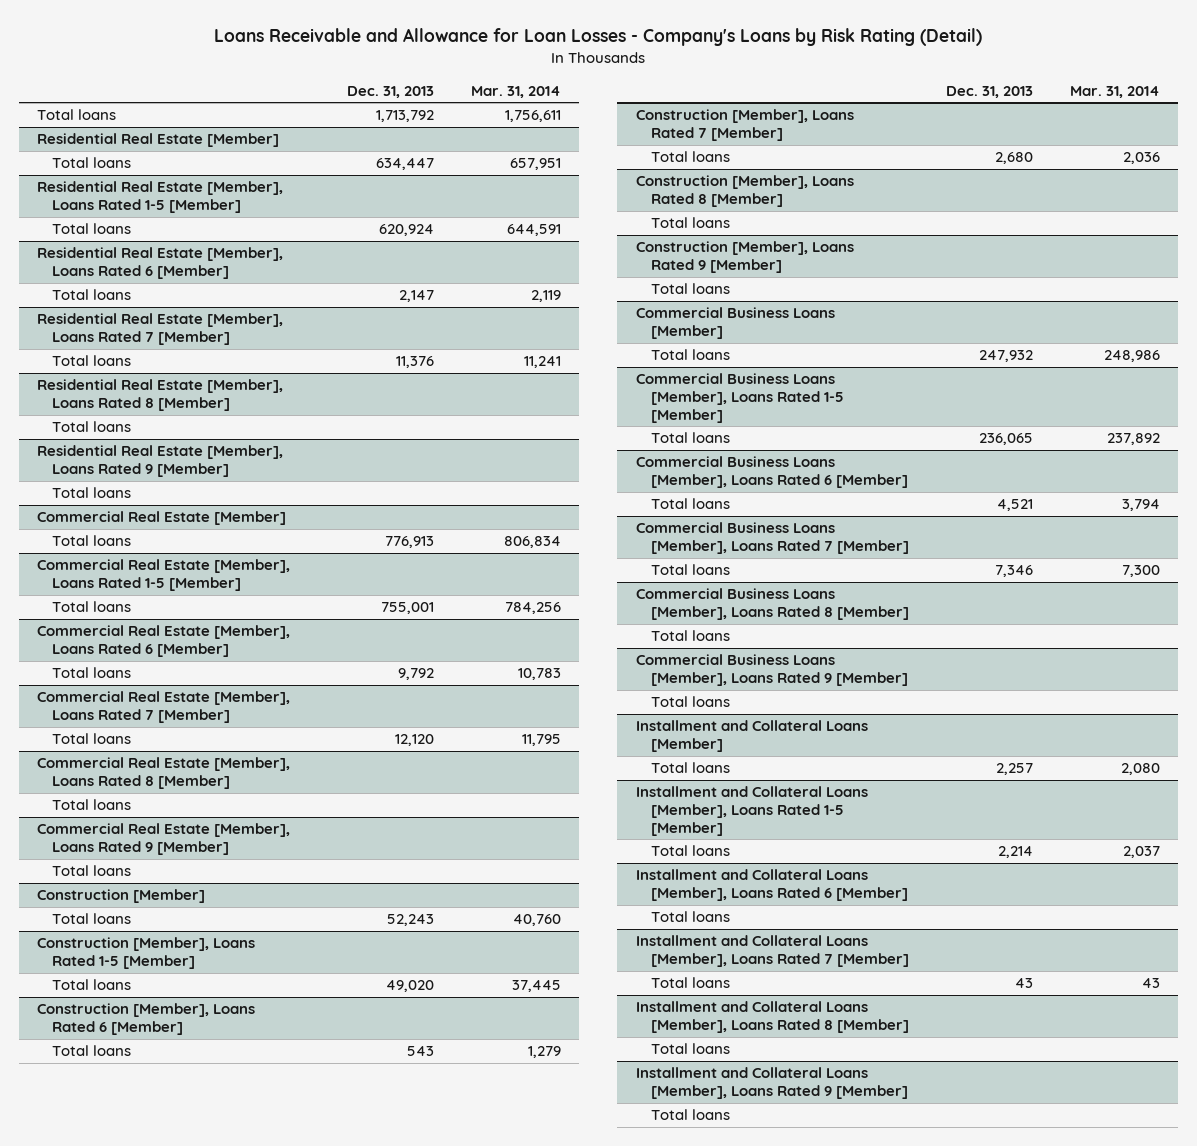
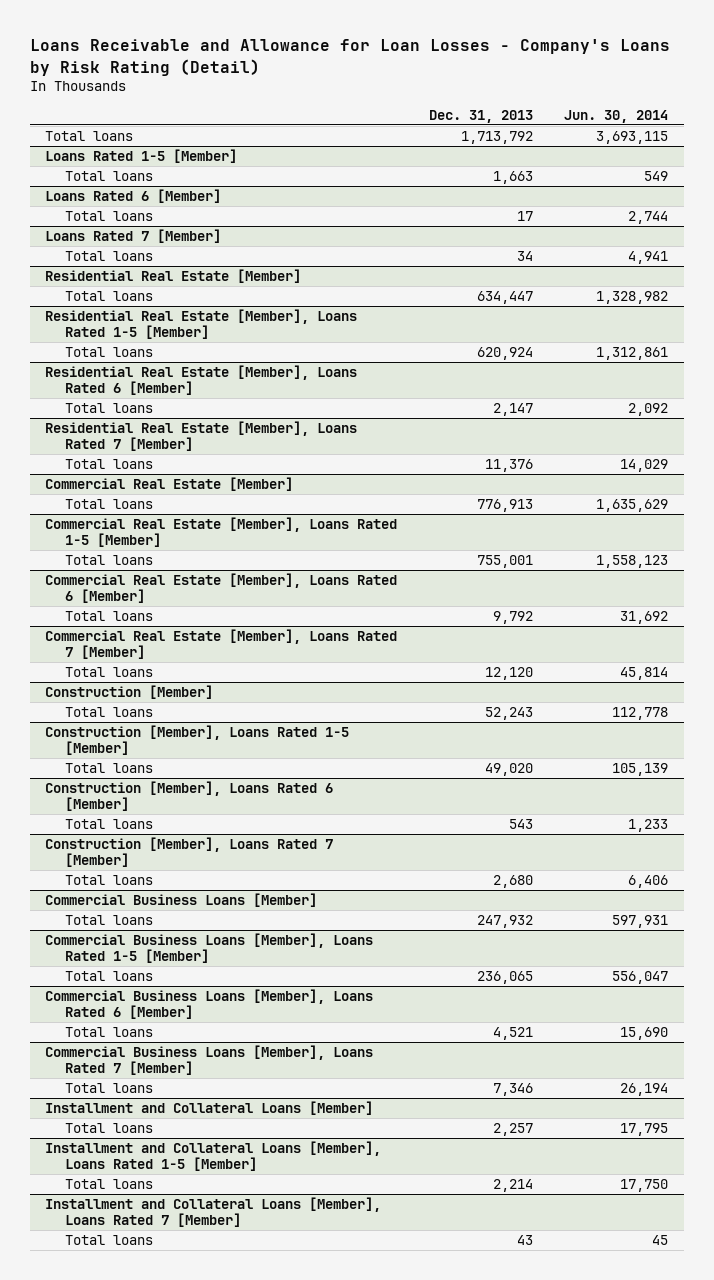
- | Dec. 31, 2013 | Mar. 31, 2014
+ | Dec. 31, 2013 | Jun. 30, 2014
+ Loans Rated 1-5 [Member]
+ Total loans | 1,663 | 549
+ Loans Rated 6 [Member]
+ Total loans | 17 | 2,744
+ Loans Rated 7 [Member]
+ Total loans | 34 | 4,941
- Residential Real Estate [Member], Loans Rated 8 [Member]
- Total loans
- Residential Real Estate [Member], Loans Rated 9 [Member]
- Total loans
- Commercial Real Estate [Member], Loans Rated 8 [Member]
- Total loans
- Commercial Real Estate [Member], Loans Rated 9 [Member]
- Total loans
- Construction [Member], Loans Rated 8 [Member]
- Total loans
- Construction [Member], Loans Rated 9 [Member]
- Total loans
- Commercial Business Loans [Member], Loans Rated 8 [Member]
- Total loans
- Commercial Business Loans [Member], Loans Rated 9 [Member]
- Total loans
- Installment and Collateral Loans [Member], Loans Rated 6 [Member]
- Total loans
- Installment and Collateral Loans [Member], Loans Rated 8 [Member]
- Total loans
- Installment and Collateral Loans [Member], Loans Rated 9 [Member]
- Total loans

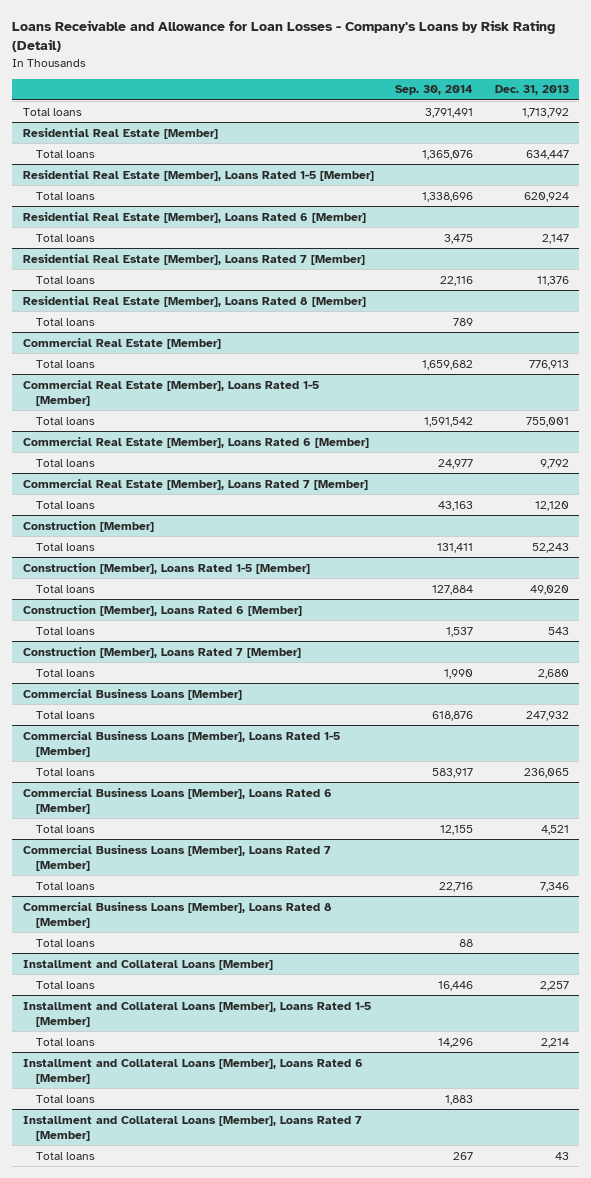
- | Dec. 31, 2013 | Jun. 30, 2014
+ | Sep. 30, 2014 | Dec. 31, 2013
- Loans Rated 1-5 [Member]
- Total loans | 1,663 | 549
- Loans Rated 6 [Member]
- Total loans | 17 | 2,744
- Loans Rated 7 [Member]
- Total loans | 34 | 4,941
+ Residential Real Estate [Member], Loans Rated 8 [Member]
+ Total loans | 789 |
+ Commercial Business Loans [Member], Loans Rated 8 [Member]
+ Total loans | 88 |
+ Installment and Collateral Loans [Member], Loans Rated 6 [Member]
+ Total loans | 1,883 |

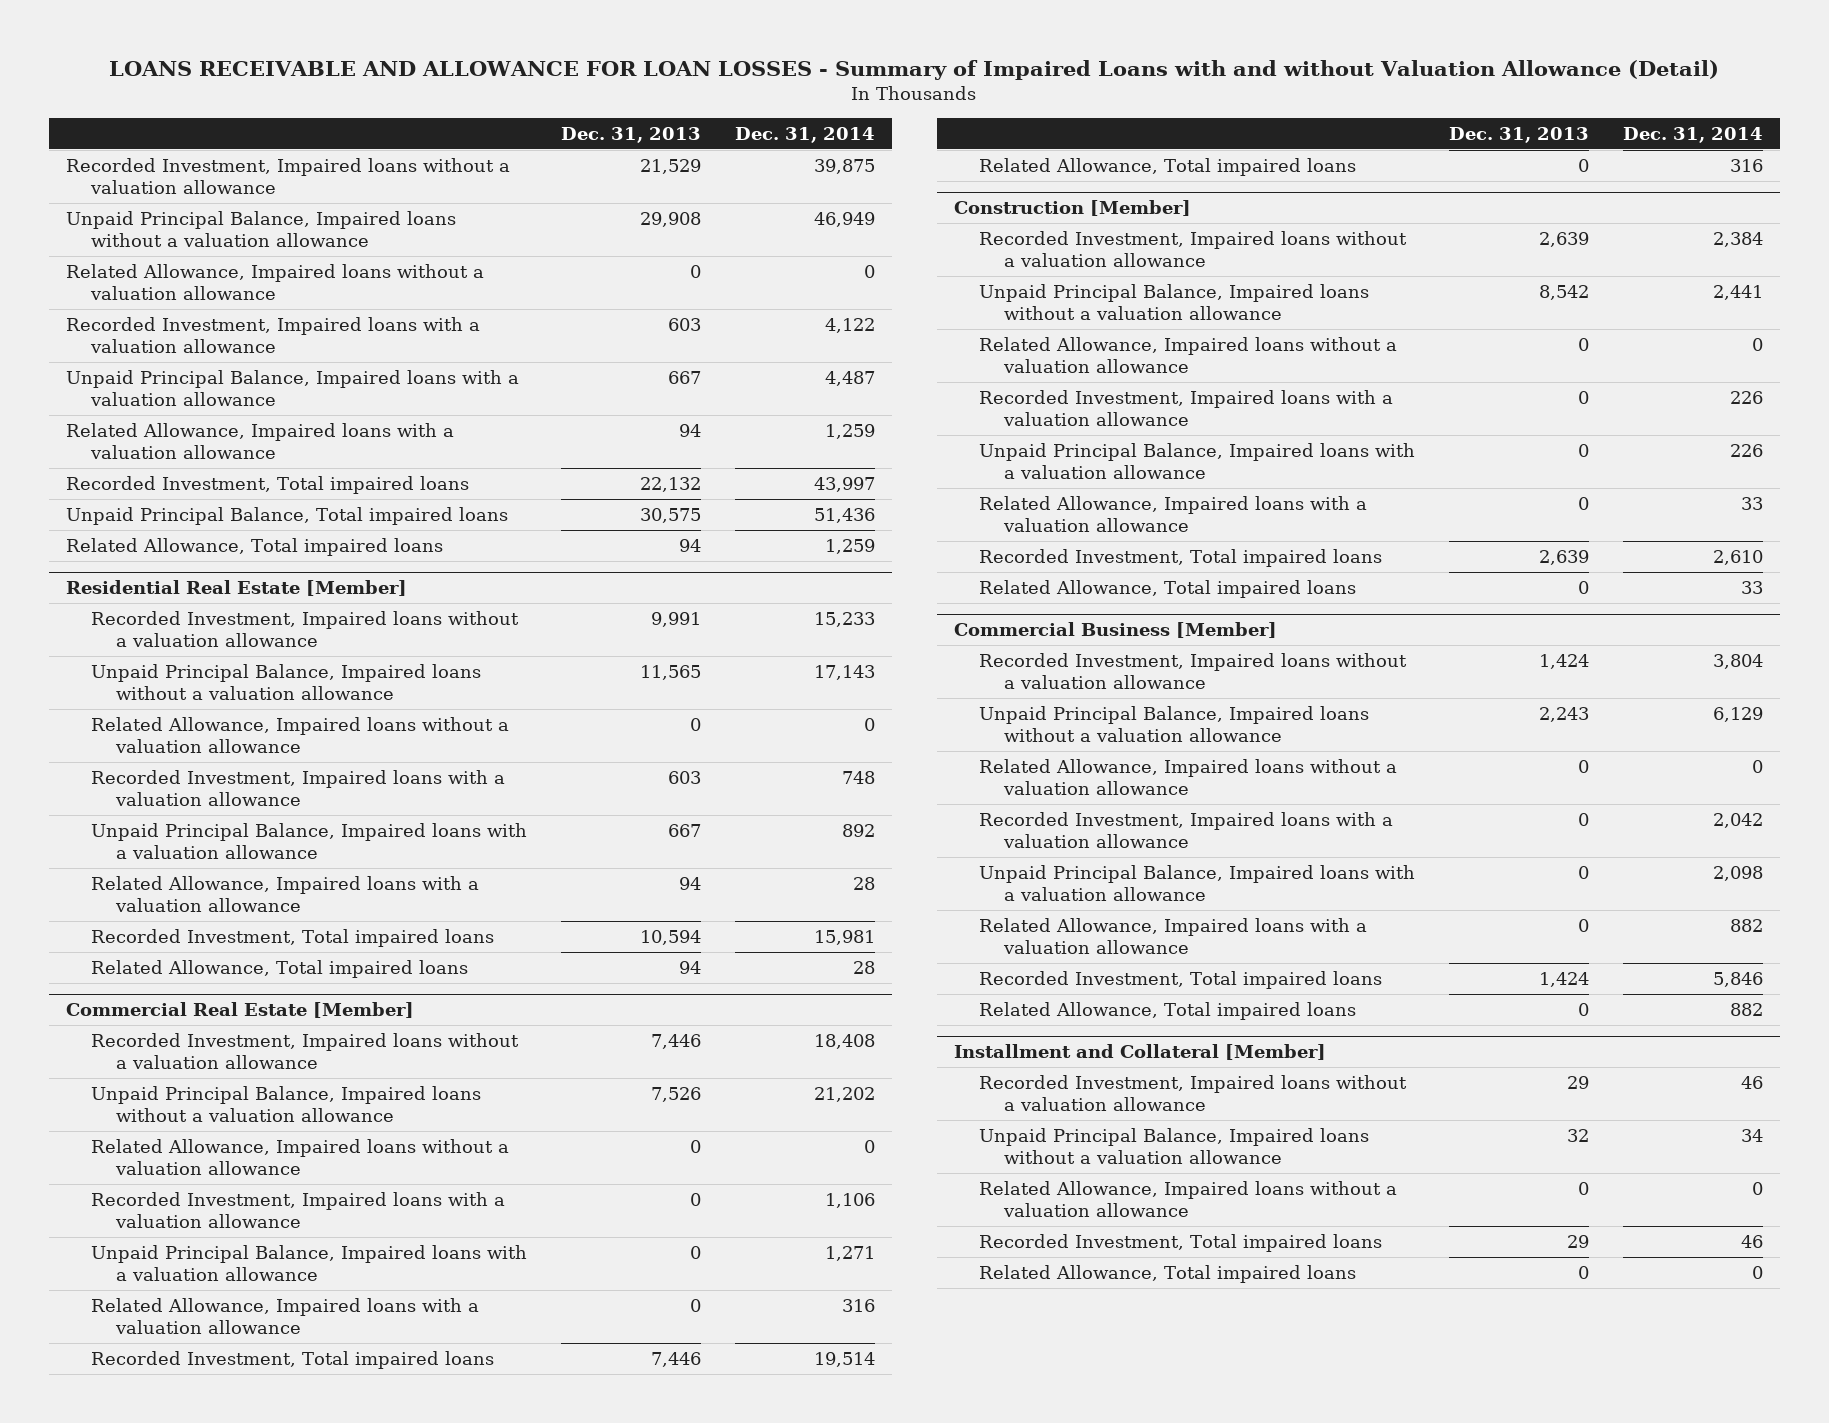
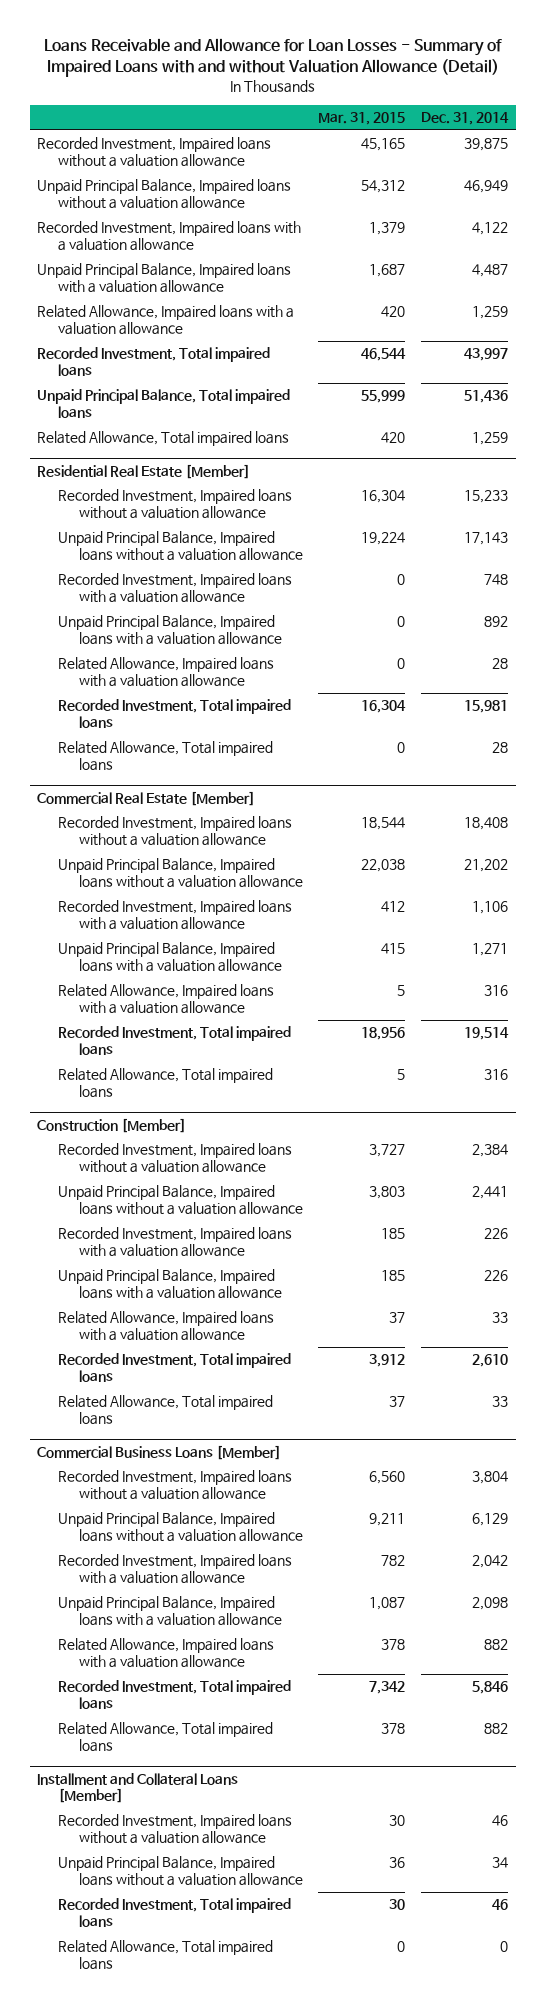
- LOANS RECEIVABLE AND ALLOWANCE FOR LOAN LOSSES - Summary of Impaired Loans with and without Valuation Allowance (Detail)
+ Loans Receivable and Allowance for Loan Losses - Summary of Impaired Loans with and without Valuation Allowance (Detail)
- | Dec. 31, 2013 | Dec. 31, 2014
+ | Mar. 31, 2015 | Dec. 31, 2014
- Related Allowance, Impaired loans without a valuation allowance | 0 | 0
@ Residential Real Estate [Member]
- Related Allowance, Impaired loans without a valuation allowance | 0 | 0
@ Commercial Real Estate [Member]
- Related Allowance, Impaired loans without a valuation allowance | 0 | 0
@ Construction [Member]
- Related Allowance, Impaired loans without a valuation allowance | 0 | 0
- Commercial Business [Member]
+ Commercial Business Loans [Member]
- Related Allowance, Impaired loans without a valuation allowance | 0 | 0
- Installment and Collateral [Member]
+ Installment and Collateral Loans [Member]
- Related Allowance, Impaired loans without a valuation allowance | 0 | 0

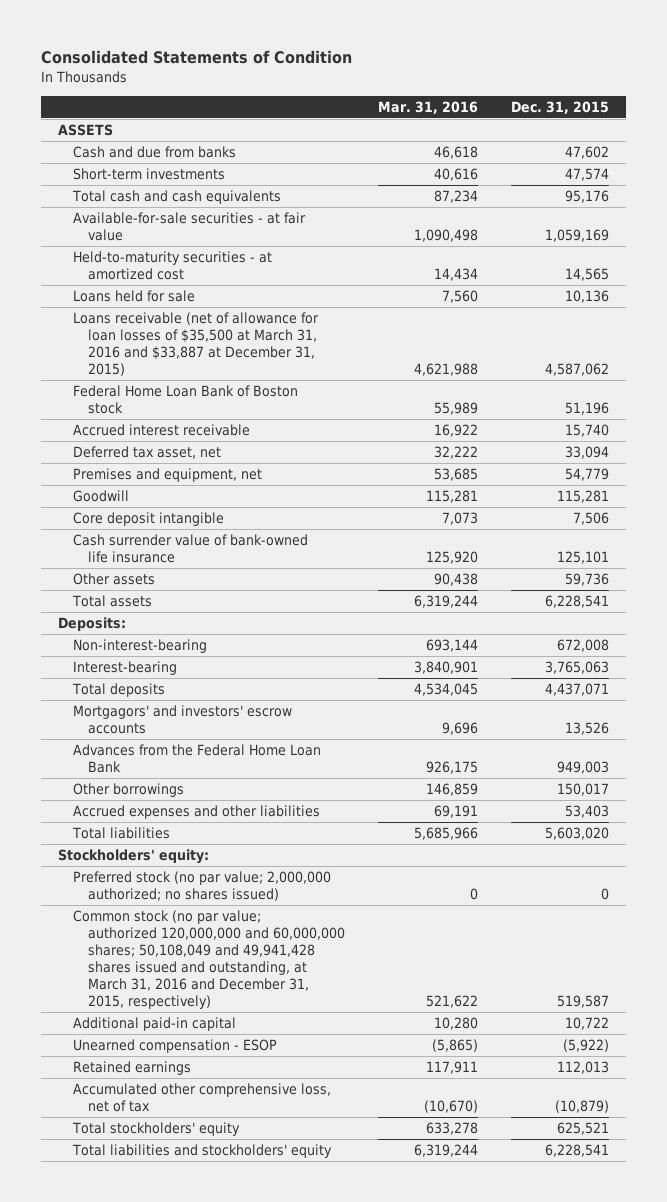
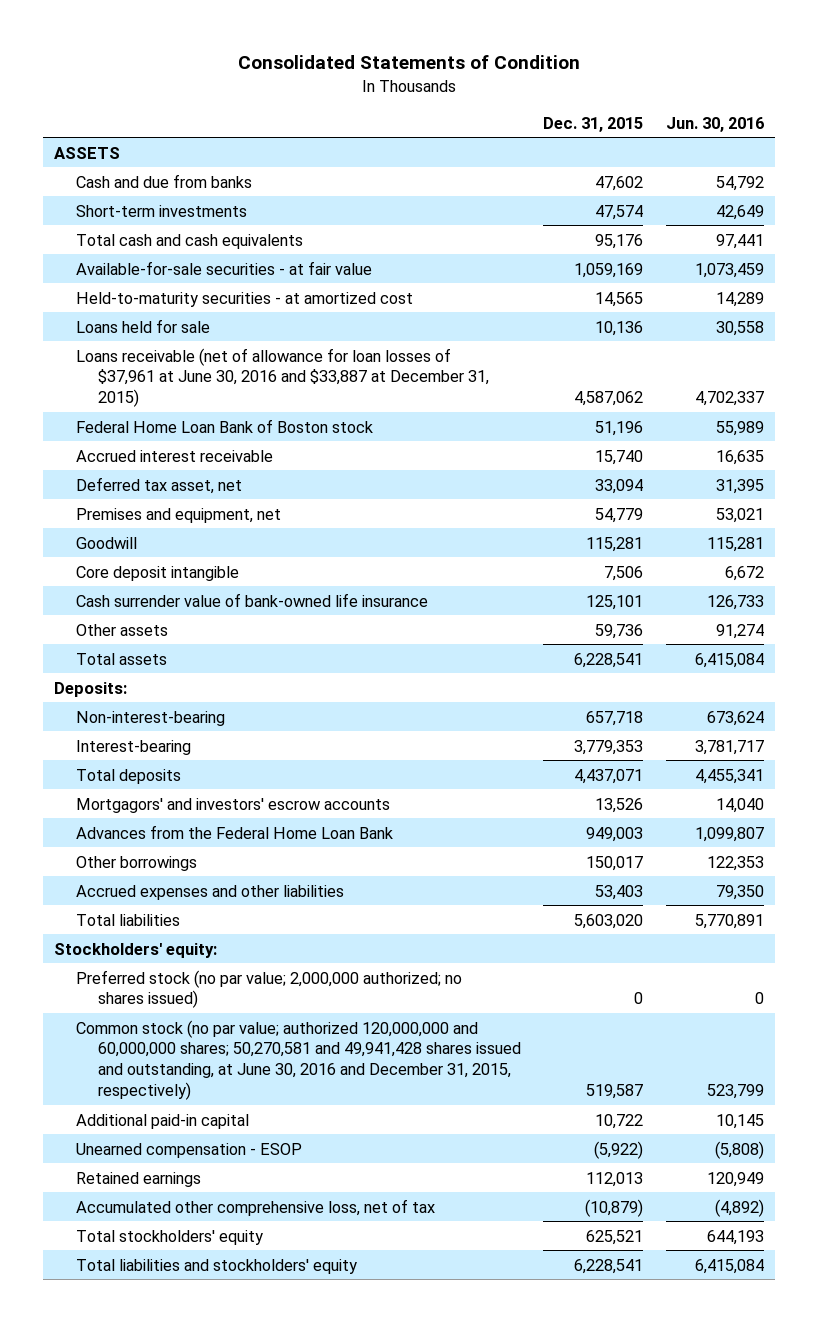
- | Mar. 31, 2016 | Dec. 31, 2015
+ | Dec. 31, 2015 | Jun. 30, 2016
- Loans receivable (net of allowance for loan losses of $35,500 at March 31, 2016 and $33,887 at December 31, 2015) | 4,621,988 | 4,587,062
+ Loans receivable (net of allowance for loan losses of $37,961 at June 30, 2016 and $33,887 at December 31, 2015) | 4,587,062 | 4,702,337
- Non-interest-bearing | 693,144 | 672,008
- Interest-bearing | 3,840,901 | 3,765,063
+ Non-interest-bearing | 657,718 | 673,624
+ Interest-bearing | 3,779,353 | 3,781,717
- Common stock (no par value; authorized 120,000,000 and 60,000,000 shares; 50,108,049 and 49,941,428 shares issued and outstanding, at March 31, 2016 and December 31, 2015, respectively) | 521,622 | 519,587
+ Common stock (no par value; authorized 120,000,000 and 60,000,000 shares; 50,270,581 and 49,941,428 shares issued and outstanding, at June 30, 2016 and December 31, 2015, respectively) | 519,587 | 523,799

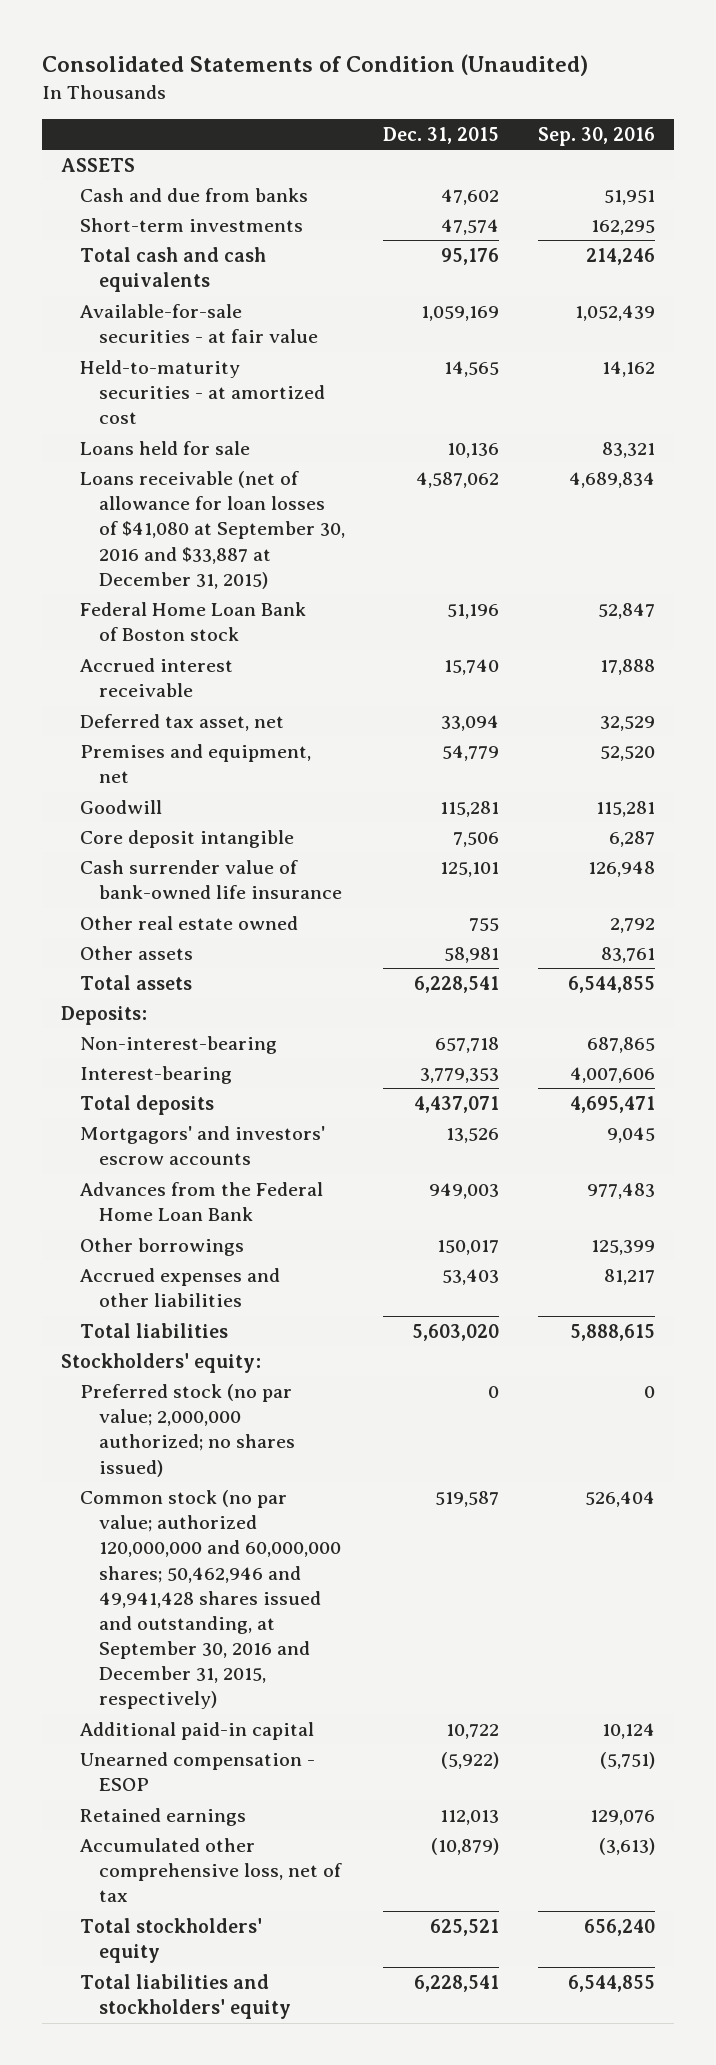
- Consolidated Statements of Condition
+ Consolidated Statements of Condition (Unaudited)
- | Dec. 31, 2015 | Jun. 30, 2016
+ | Dec. 31, 2015 | Sep. 30, 2016
- Loans receivable (net of allowance for loan losses of $37,961 at June 30, 2016 and $33,887 at December 31, 2015) | 4,587,062 | 4,702,337
+ Loans receivable (net of allowance for loan losses of $41,080 at September 30, 2016 and $33,887 at December 31, 2015) | 4,587,062 | 4,689,834
- Other assets | 59,736 | 91,274
+ Other real estate owned | 755 | 2,792
+ Other assets | 58,981 | 83,761
- Common stock (no par value; authorized 120,000,000 and 60,000,000 shares; 50,270,581 and 49,941,428 shares issued and outstanding, at June 30, 2016 and December 31, 2015, respectively) | 519,587 | 523,799
+ Common stock (no par value; authorized 120,000,000 and 60,000,000 shares; 50,462,946 and 49,941,428 shares issued and outstanding, at September 30, 2016 and December 31, 2015, respectively) | 519,587 | 526,404

